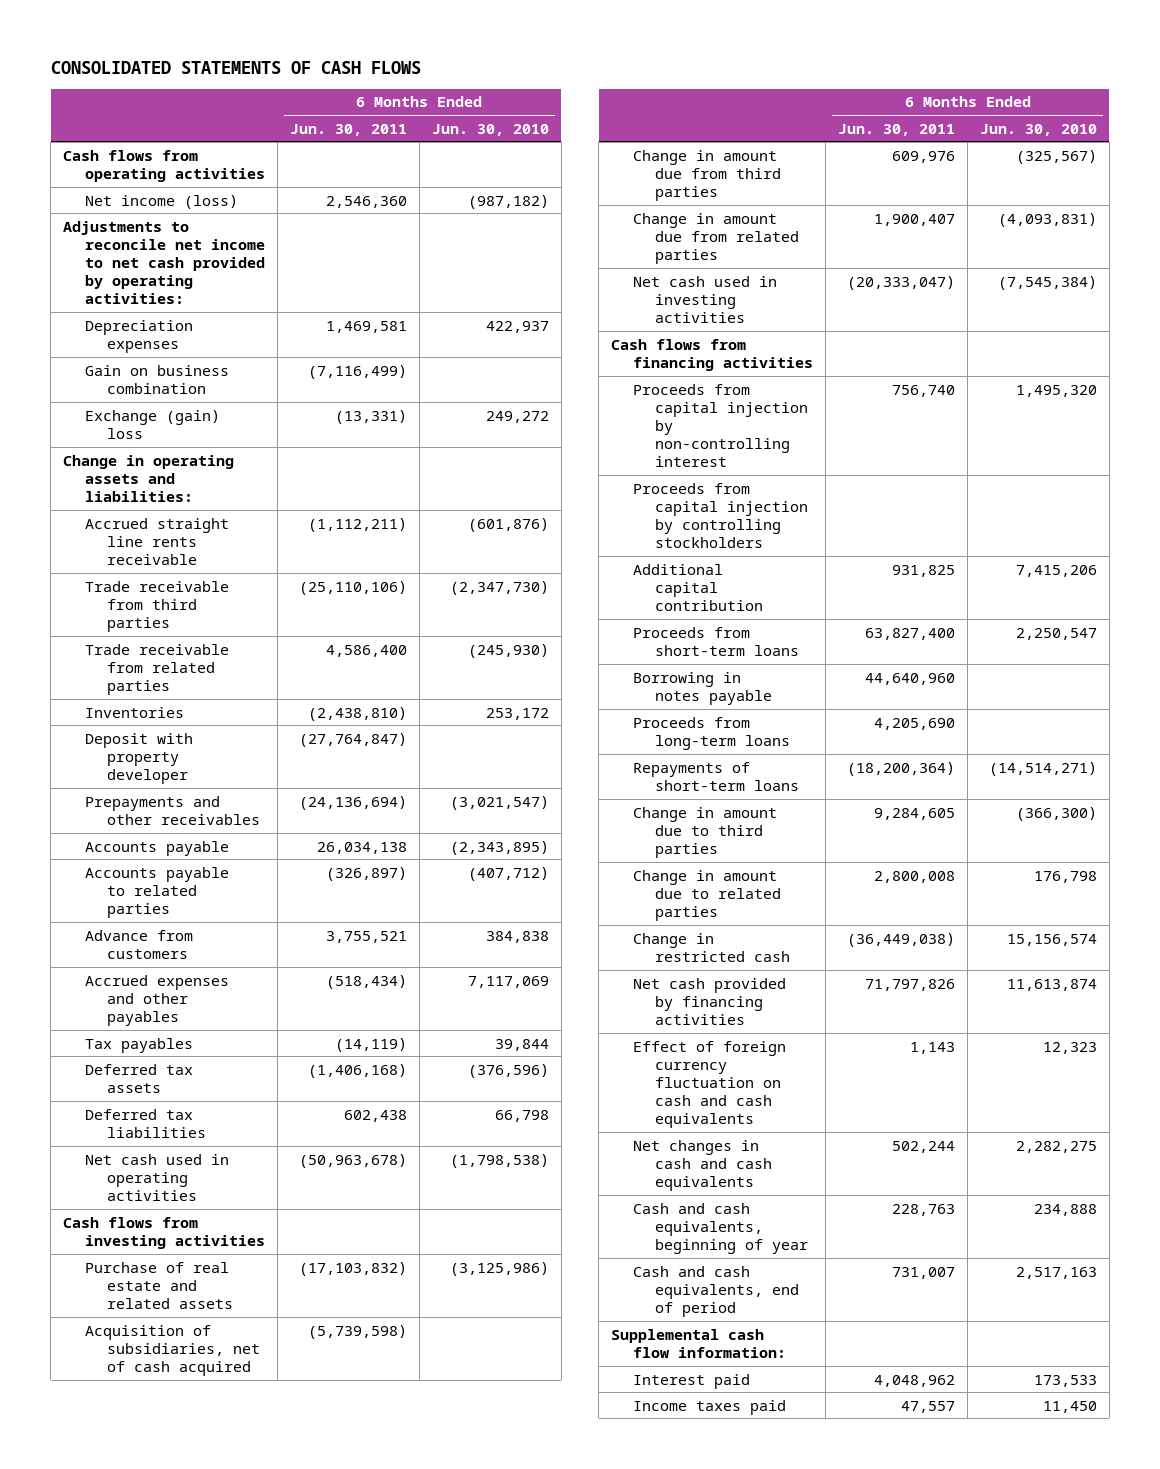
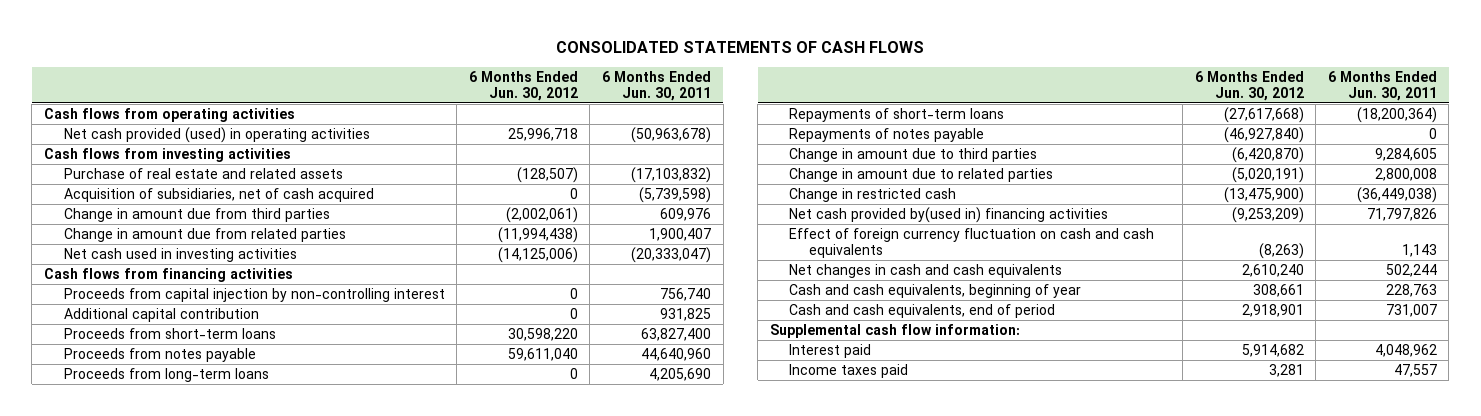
- | 6 Months Ended Jun. 30, 2011 | 6 Months Ended Jun. 30, 2010
+ | 6 Months Ended Jun. 30, 2012 | 6 Months Ended Jun. 30, 2011
- Net income (loss) | 2,546,360 | (987,182)
- Adjustments to reconcile net income to net cash provided by operating activities:
- Depreciation expenses | 1,469,581 | 422,937
- Gain on business combination | (7,116,499) |
- Exchange (gain) loss | (13,331) | 249,272
- Change in operating assets and liabilities:
- Accrued straight line rents receivable | (1,112,211) | (601,876)
- Trade receivable from third parties | (25,110,106) | (2,347,730)
- Trade receivable from related parties | 4,586,400 | (245,930)
- Inventories | (2,438,810) | 253,172
- Deposit with property developer | (27,764,847) |
- Prepayments and other receivables | (24,136,694) | (3,021,547)
- Accounts payable | 26,034,138 | (2,343,895)
- Accounts payable to related parties | (326,897) | (407,712)
- Advance from customers | 3,755,521 | 384,838
- Accrued expenses and other payables | (518,434) | 7,117,069
- Tax payables | (14,119) | 39,844
- Deferred tax assets | (1,406,168) | (376,596)
- Deferred tax liabilities | 602,438 | 66,798
- Net cash used in operating activities | (50,963,678) | (1,798,538)
+ Net cash provided (used) in operating activities | 25,996,718 | (50,963,678)
- Proceeds from capital injection by controlling stockholders
- Borrowing in notes payable | 44,640,960 |
+ Proceeds from notes payable | 59,611,040 | 44,640,960
+ Repayments of notes payable | (46,927,840) | 0
- Net cash provided by financing activities | 71,797,826 | 11,613,874
+ Net cash provided by(used in) financing activities | (9,253,209) | 71,797,826

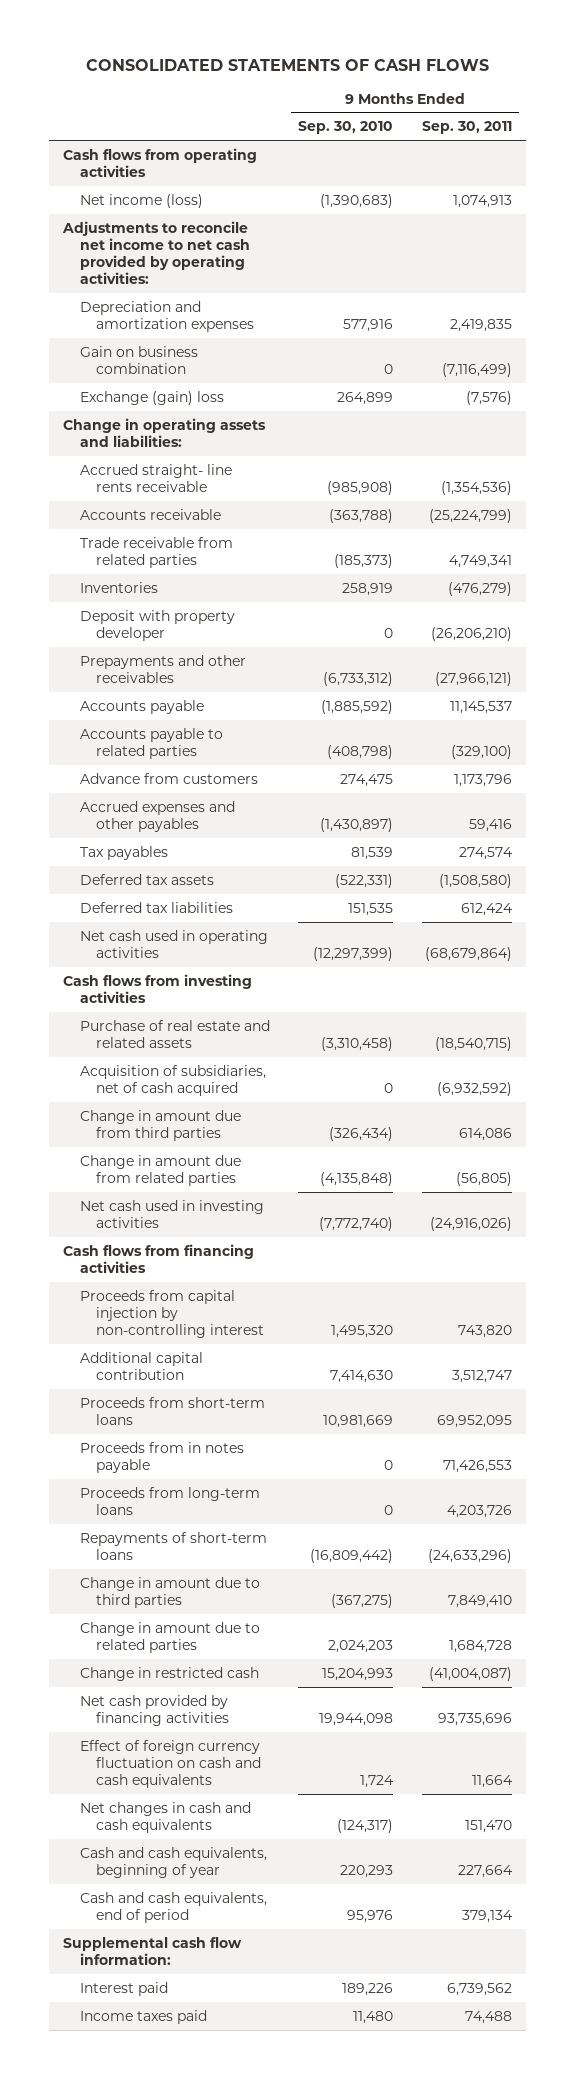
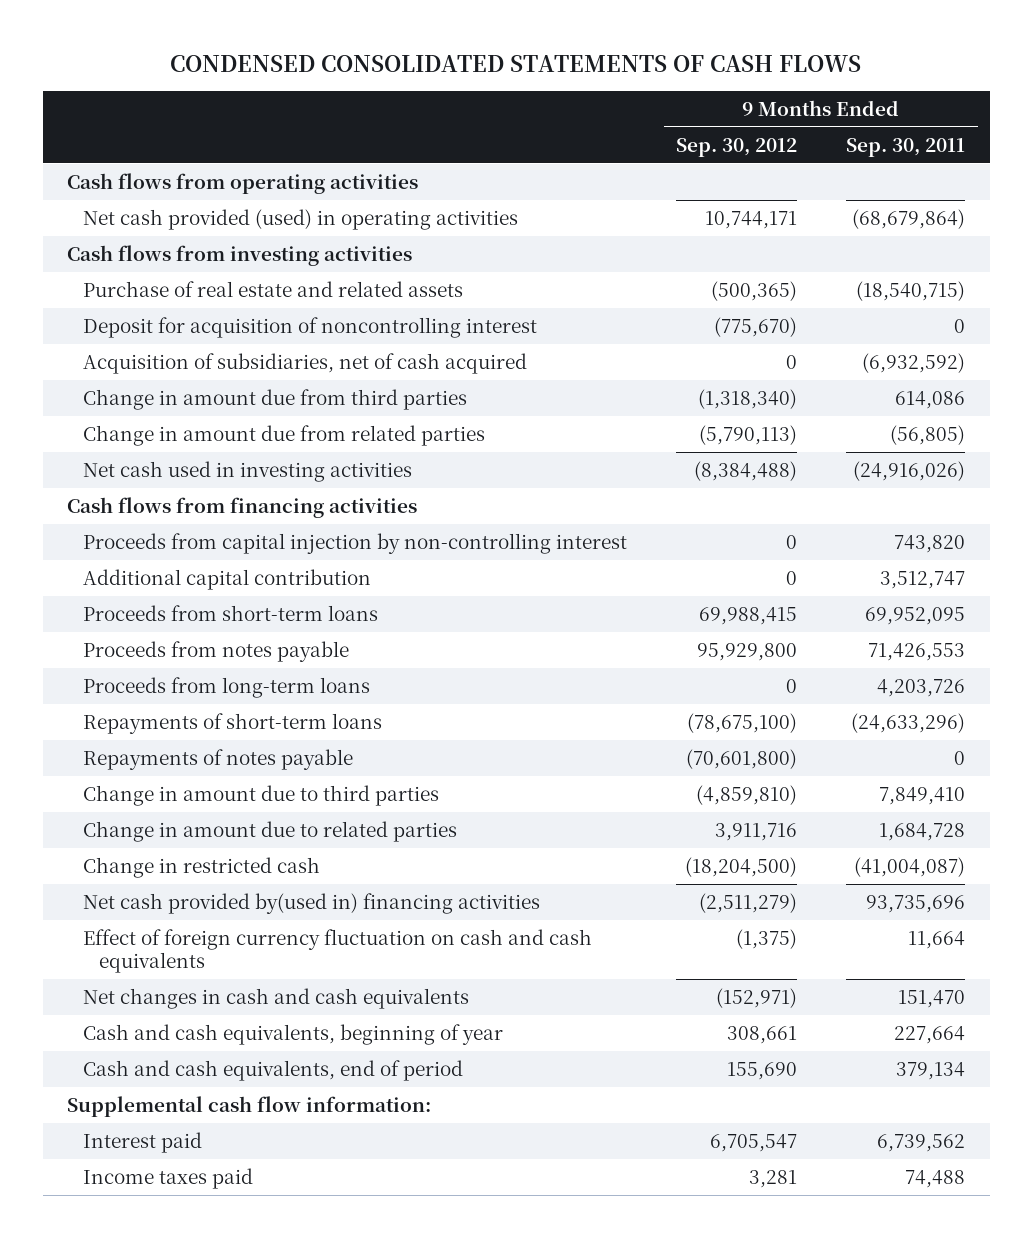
- CONSOLIDATED STATEMENTS OF CASH FLOWS
+ CONDENSED CONSOLIDATED STATEMENTS OF CASH FLOWS
- | 9 Months Ended Sep. 30, 2010 | 9 Months Ended Sep. 30, 2011
+ | 9 Months Ended Sep. 30, 2012 | 9 Months Ended Sep. 30, 2011
- Net income (loss) | (1,390,683) | 1,074,913
- Adjustments to reconcile net income to net cash provided by operating activities:
- Depreciation and amortization expenses | 577,916 | 2,419,835
- Gain on business combination | 0 | (7,116,499)
- Exchange (gain) loss | 264,899 | (7,576)
- Change in operating assets and liabilities:
- Accrued straight- line rents receivable | (985,908) | (1,354,536)
- Accounts receivable | (363,788) | (25,224,799)
- Trade receivable from related parties | (185,373) | 4,749,341
- Inventories | 258,919 | (476,279)
- Deposit with property developer | 0 | (26,206,210)
- Prepayments and other receivables | (6,733,312) | (27,966,121)
- Accounts payable | (1,885,592) | 11,145,537
- Accounts payable to related parties | (408,798) | (329,100)
- Advance from customers | 274,475 | 1,173,796
- Accrued expenses and other payables | (1,430,897) | 59,416
- Tax payables | 81,539 | 274,574
- Deferred tax assets | (522,331) | (1,508,580)
- Deferred tax liabilities | 151,535 | 612,424
- Net cash used in operating activities | (12,297,399) | (68,679,864)
+ Net cash provided (used) in operating activities | 10,744,171 | (68,679,864)
+ Deposit for acquisition of noncontrolling interest | (775,670) | 0
- Proceeds from in notes payable | 0 | 71,426,553
+ Proceeds from notes payable | 95,929,800 | 71,426,553
+ Repayments of notes payable | (70,601,800) | 0
- Net cash provided by financing activities | 19,944,098 | 93,735,696
+ Net cash provided by(used in) financing activities | (2,511,279) | 93,735,696

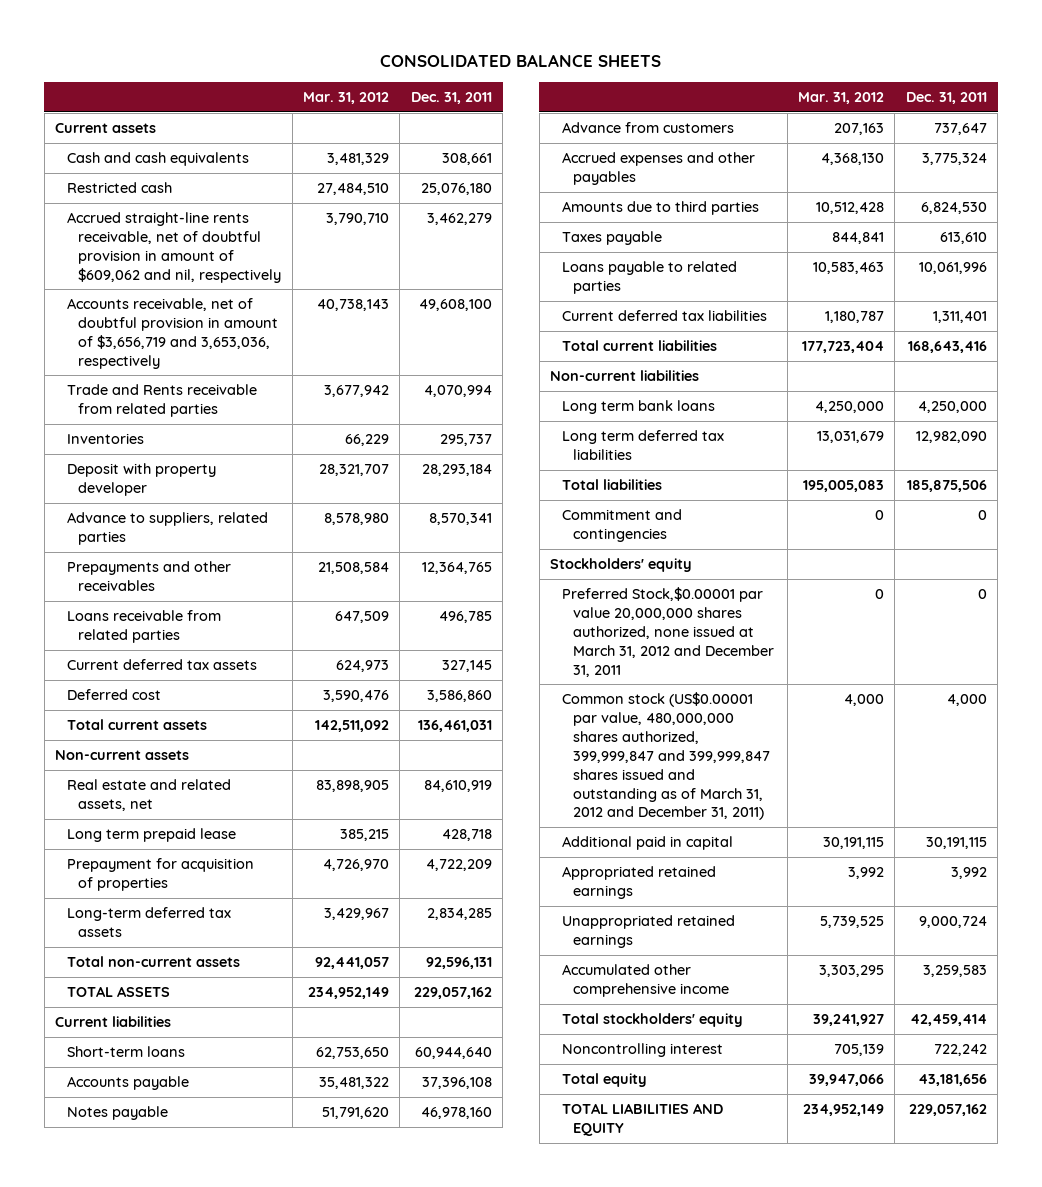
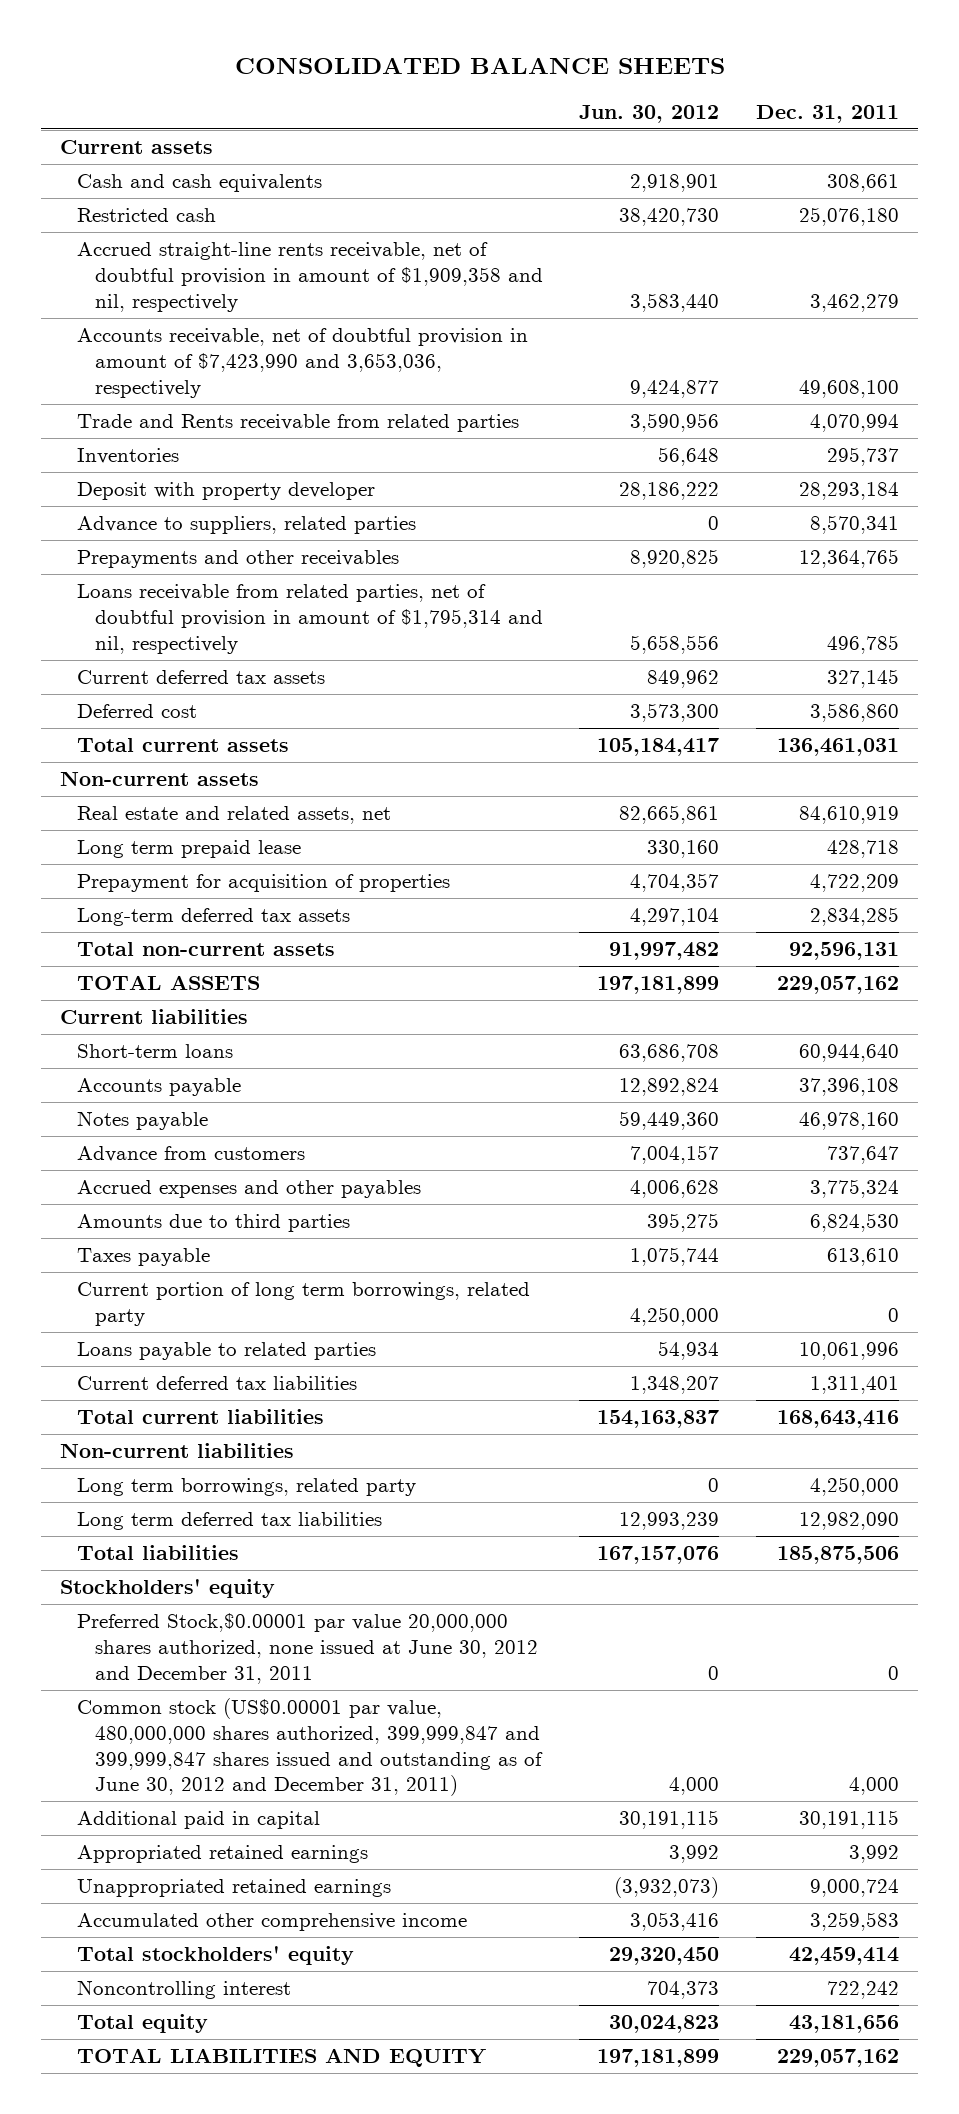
- | Mar. 31, 2012 | Dec. 31, 2011
+ | Jun. 30, 2012 | Dec. 31, 2011
- Accrued straight-line rents receivable, net of doubtful provision in amount of $609,062 and nil, respectively | 3,790,710 | 3,462,279
- Accounts receivable, net of doubtful provision in amount of $3,656,719 and 3,653,036, respectively | 40,738,143 | 49,608,100
+ Accrued straight-line rents receivable, net of doubtful provision in amount of $1,909,358 and nil, respectively | 3,583,440 | 3,462,279
+ Accounts receivable, net of doubtful provision in amount of $7,423,990 and 3,653,036, respectively | 9,424,877 | 49,608,100
- Loans receivable from related parties | 647,509 | 496,785
+ Loans receivable from related parties, net of doubtful provision in amount of $1,795,314 and nil, respectively | 5,658,556 | 496,785
+ Current portion of long term borrowings, related party | 4,250,000 | 0
- Long term bank loans | 4,250,000 | 4,250,000
+ Long term borrowings, related party | 0 | 4,250,000
- Commitment and contingencies | 0 | 0
- Preferred Stock,$0.00001 par value 20,000,000 shares authorized, none issued at March 31, 2012 and December 31, 2011 | 0 | 0
- Common stock (US$0.00001 par value, 480,000,000 shares authorized, 399,999,847 and 399,999,847 shares issued and outstanding as of March 31, 2012 and December 31, 2011) | 4,000 | 4,000
+ Preferred Stock,$0.00001 par value 20,000,000 shares authorized, none issued at June 30, 2012 and December 31, 2011 | 0 | 0
+ Common stock (US$0.00001 par value, 480,000,000 shares authorized, 399,999,847 and 399,999,847 shares issued and outstanding as of June 30, 2012 and December 31, 2011) | 4,000 | 4,000

